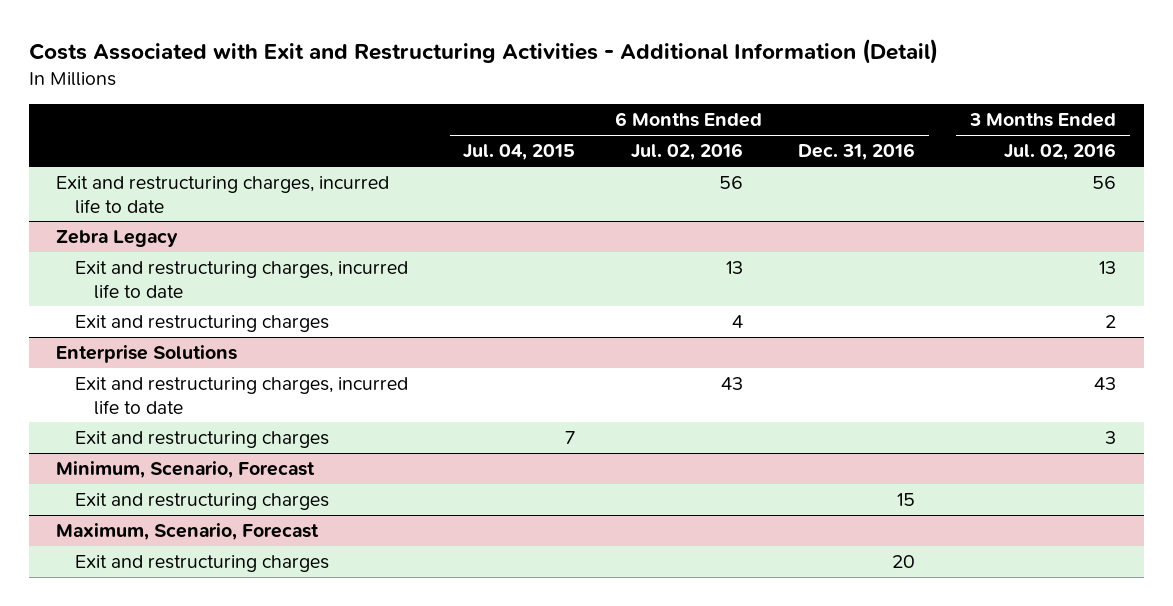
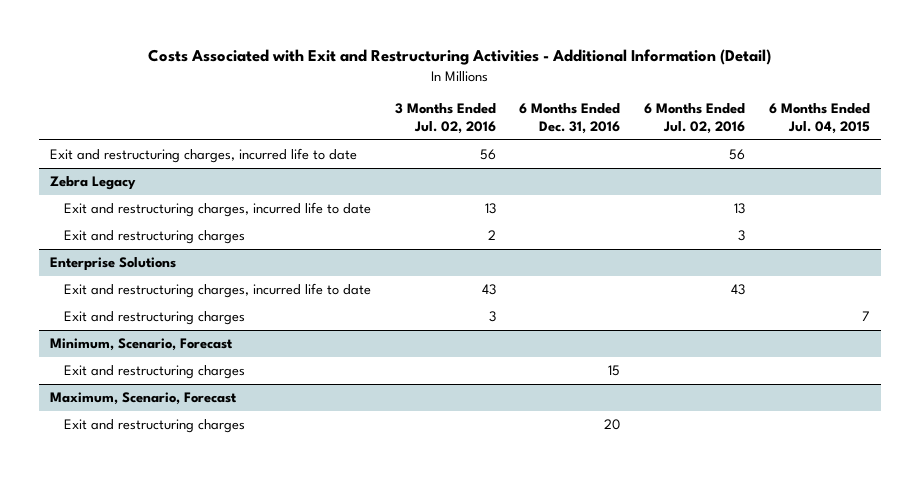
- | 6 Months Ended Jul. 04, 2015 | 6 Months Ended Jul. 02, 2016 | 6 Months Ended Dec. 31, 2016 | 3 Months Ended Jul. 02, 2016
+ | 3 Months Ended Jul. 02, 2016 | 6 Months Ended Dec. 31, 2016 | 6 Months Ended Jul. 02, 2016 | 6 Months Ended Jul. 04, 2015
@ Zebra Legacy
- Exit and restructuring charges | | 4 | | 2
+ Exit and restructuring charges | 2 | | 3 |

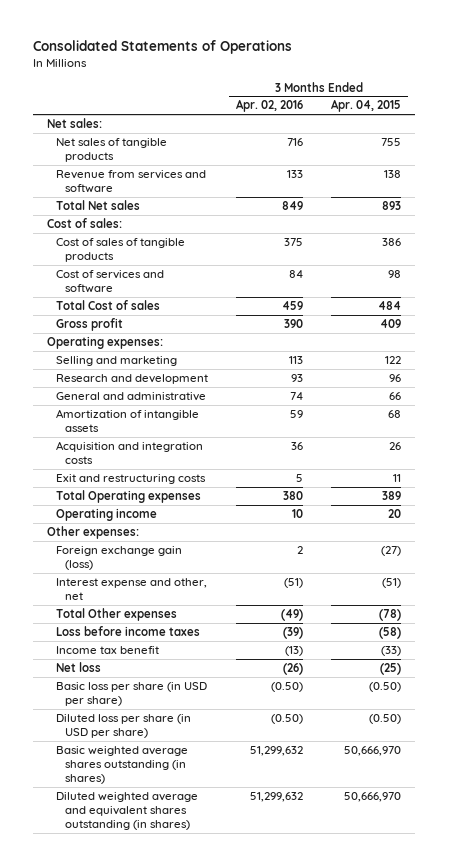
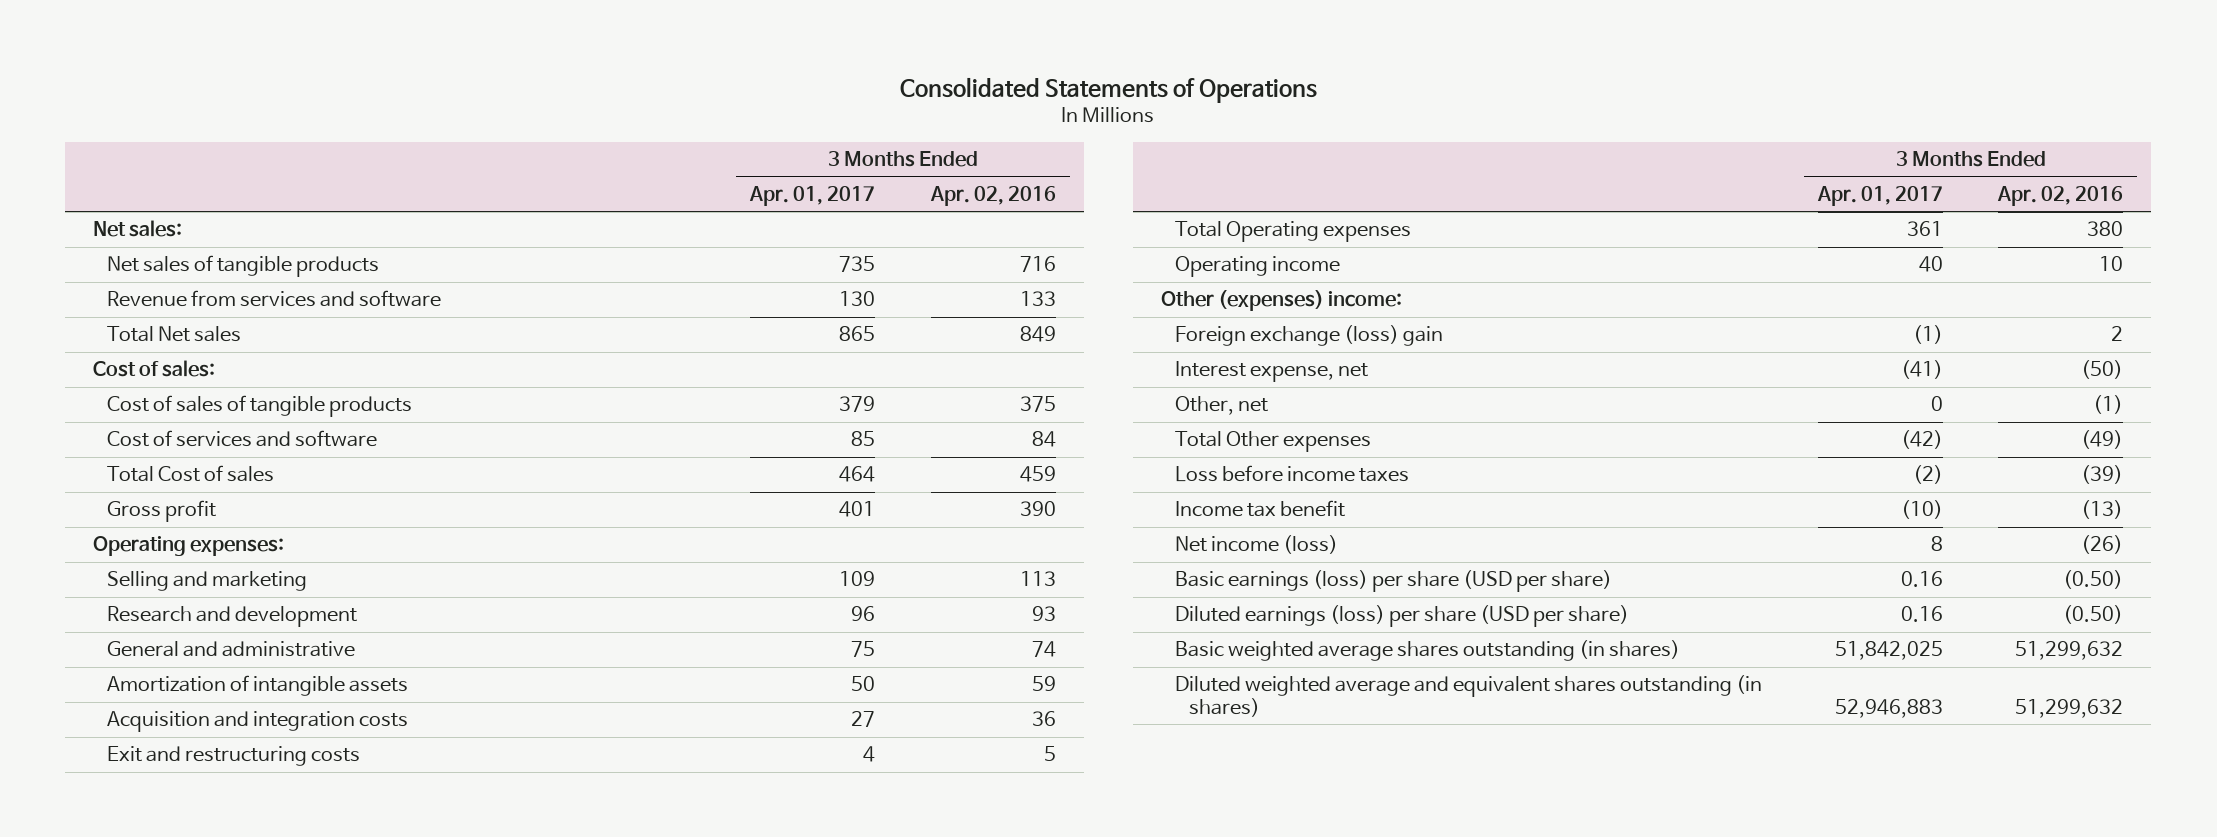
- | 3 Months Ended Apr. 02, 2016 | 3 Months Ended Apr. 04, 2015
+ | 3 Months Ended Apr. 01, 2017 | 3 Months Ended Apr. 02, 2016
- Other expenses:
- Foreign exchange gain (loss) | 2 | (27)
- Interest expense and other, net | (51) | (51)
+ Other (expenses) income:
+ Foreign exchange (loss) gain | (1) | 2
+ Interest expense, net | (41) | (50)
+ Other, net | 0 | (1)
- Net loss | (26) | (25)
- Basic loss per share (in USD per share) | (0.50) | (0.50)
- Diluted loss per share (in USD per share) | (0.50) | (0.50)
+ Net income (loss) | 8 | (26)
+ Basic earnings (loss) per share (USD per share) | 0.16 | (0.50)
+ Diluted earnings (loss) per share (USD per share) | 0.16 | (0.50)

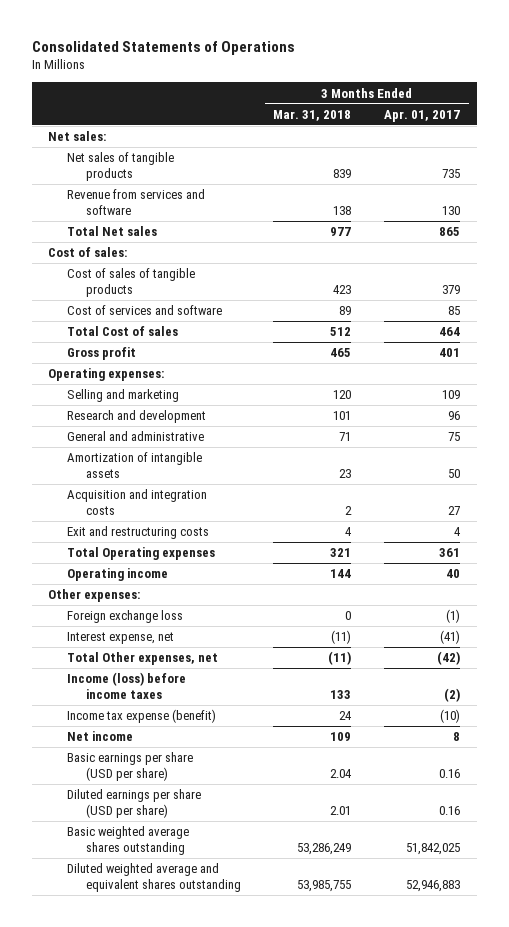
- | 3 Months Ended Apr. 01, 2017 | 3 Months Ended Apr. 02, 2016
+ | 3 Months Ended Mar. 31, 2018 | 3 Months Ended Apr. 01, 2017
- Other (expenses) income:
- Foreign exchange (loss) gain | (1) | 2
+ Other expenses:
+ Foreign exchange loss | 0 | (1)
- Other, net | 0 | (1)
- Total Other expenses | (42) | (49)
- Loss before income taxes | (2) | (39)
- Income tax benefit | (10) | (13)
- Net income (loss) | 8 | (26)
- Basic earnings (loss) per share (USD per share) | 0.16 | (0.50)
- Diluted earnings (loss) per share (USD per share) | 0.16 | (0.50)
- Basic weighted average shares outstanding (in shares) | 51,842,025 | 51,299,632
- Diluted weighted average and equivalent shares outstanding (in shares) | 52,946,883 | 51,299,632
+ Total Other expenses, net | (11) | (42)
+ Income (loss) before income taxes | 133 | (2)
+ Income tax expense (benefit) | 24 | (10)
+ Net income | 109 | 8
+ Basic earnings per share (USD per share) | 2.04 | 0.16
+ Diluted earnings per share (USD per share) | 2.01 | 0.16
+ Basic weighted average shares outstanding | 53,286,249 | 51,842,025
+ Diluted weighted average and equivalent shares outstanding | 53,985,755 | 52,946,883

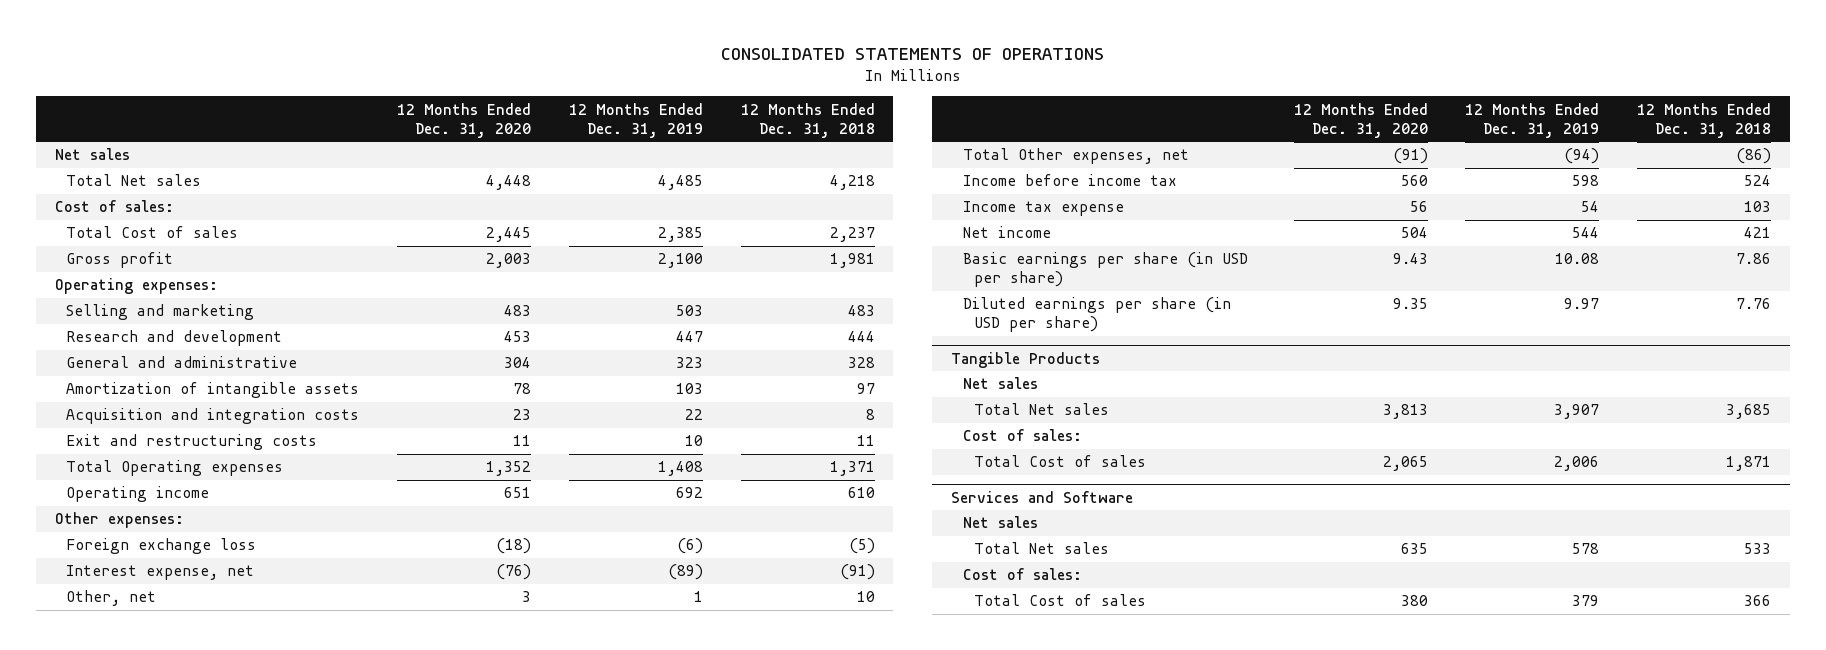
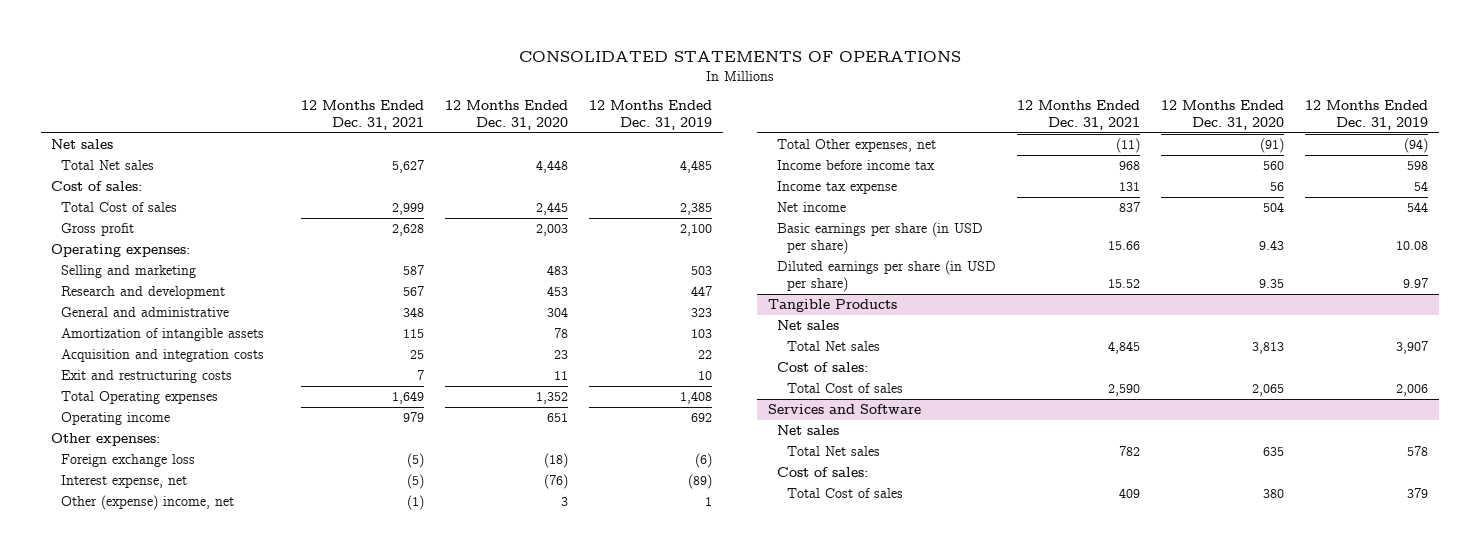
- | 12 Months Ended Dec. 31, 2020 | 12 Months Ended Dec. 31, 2019 | 12 Months Ended Dec. 31, 2018
+ | 12 Months Ended Dec. 31, 2021 | 12 Months Ended Dec. 31, 2020 | 12 Months Ended Dec. 31, 2019
- Other, net | 3 | 1 | 10
+ Other (expense) income, net | (1) | 3 | 1

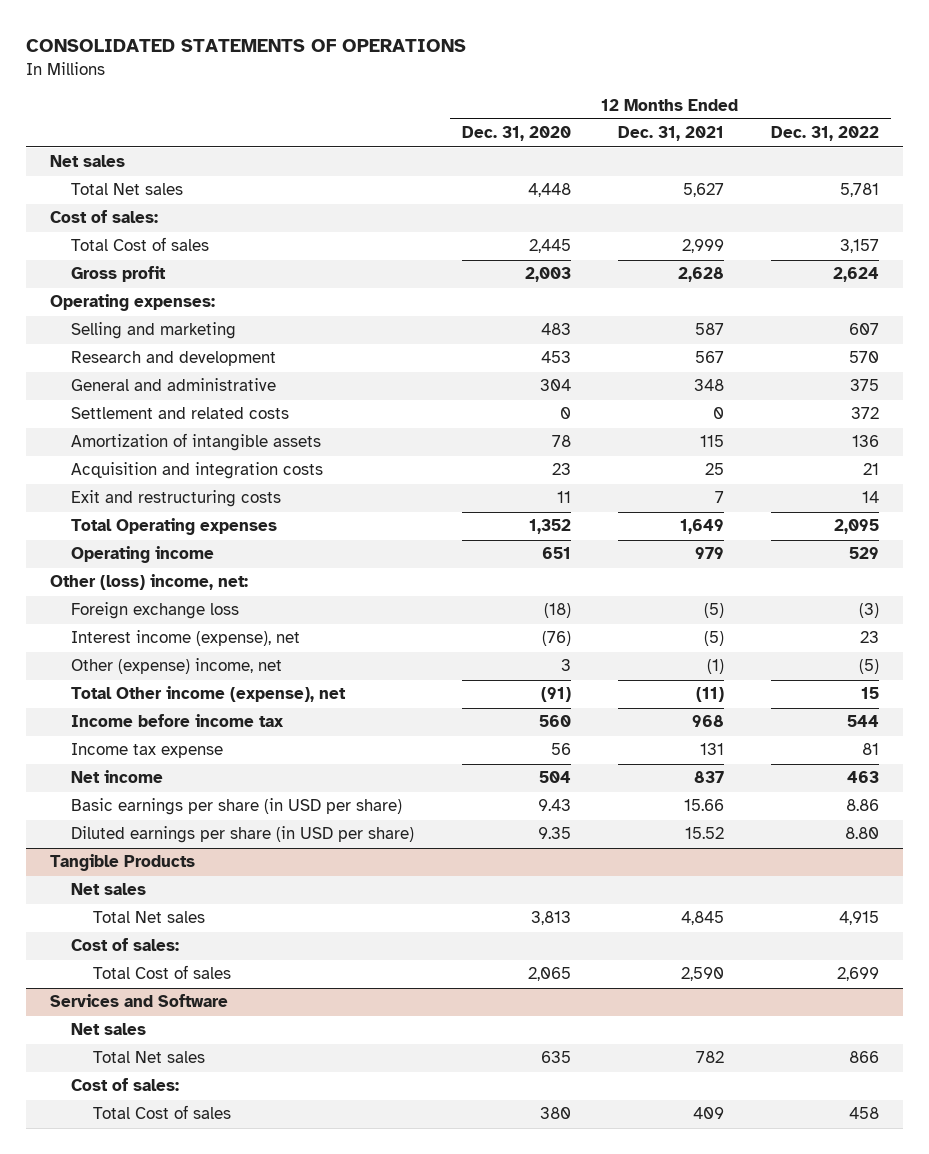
- | 12 Months Ended Dec. 31, 2021 | 12 Months Ended Dec. 31, 2020 | 12 Months Ended Dec. 31, 2019
+ | 12 Months Ended Dec. 31, 2020 | 12 Months Ended Dec. 31, 2021 | 12 Months Ended Dec. 31, 2022
+ Settlement and related costs | 0 | 0 | 372
- Other expenses:
+ Other (loss) income, net:
- Interest expense, net | (5) | (76) | (89)
+ Interest income (expense), net | (76) | (5) | 23
- Total Other expenses, net | (11) | (91) | (94)
+ Total Other income (expense), net | (91) | (11) | 15

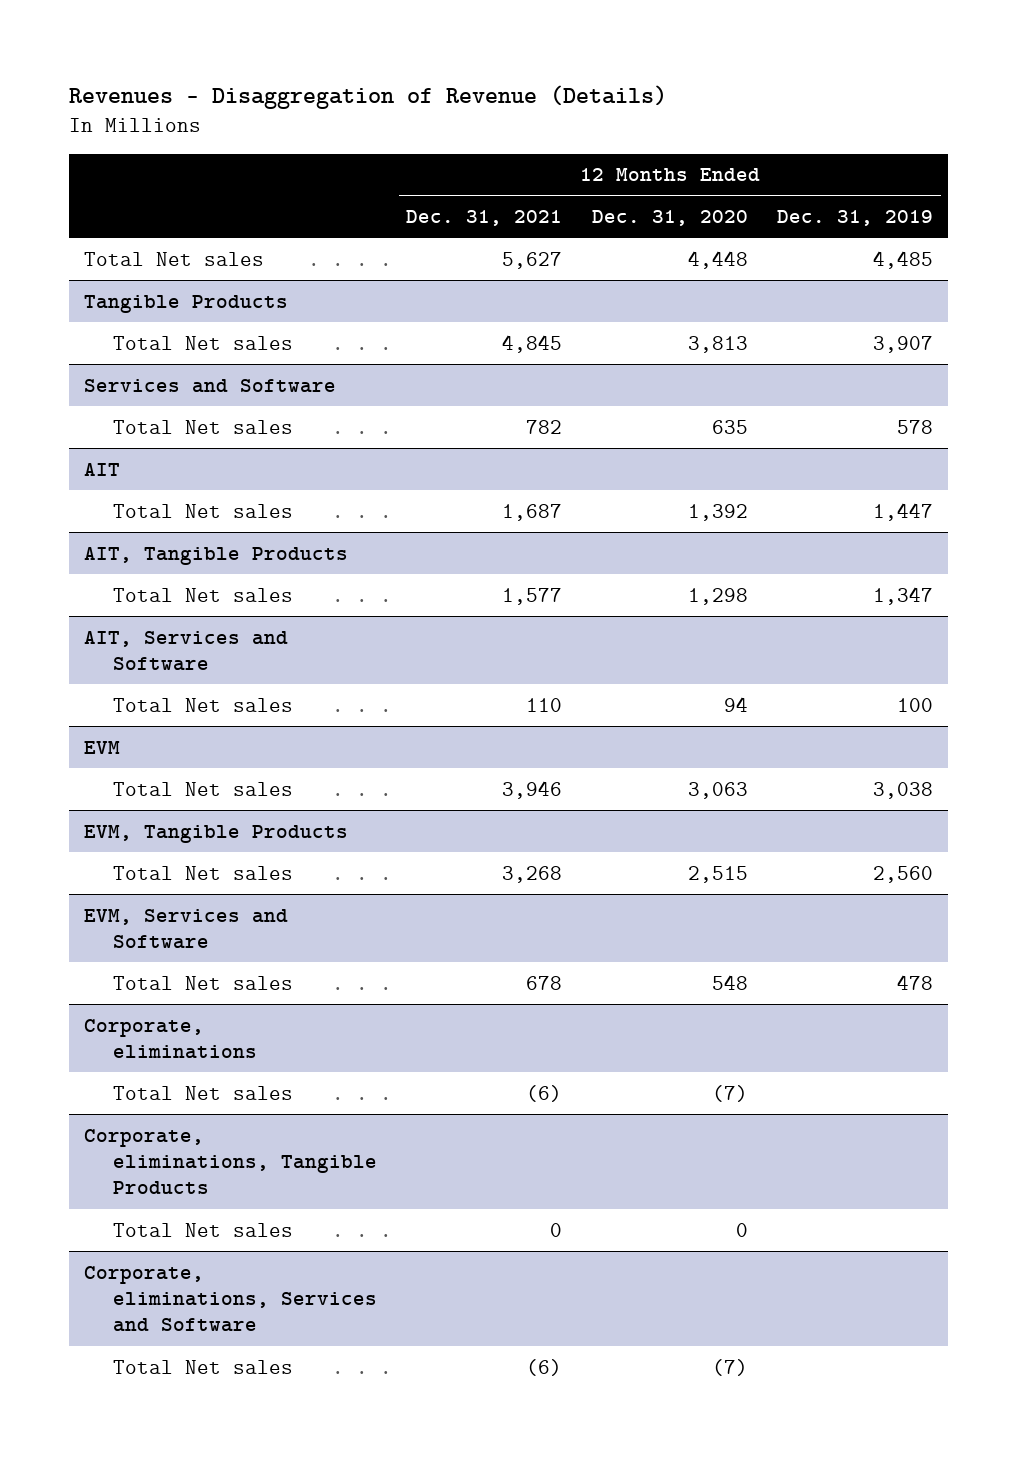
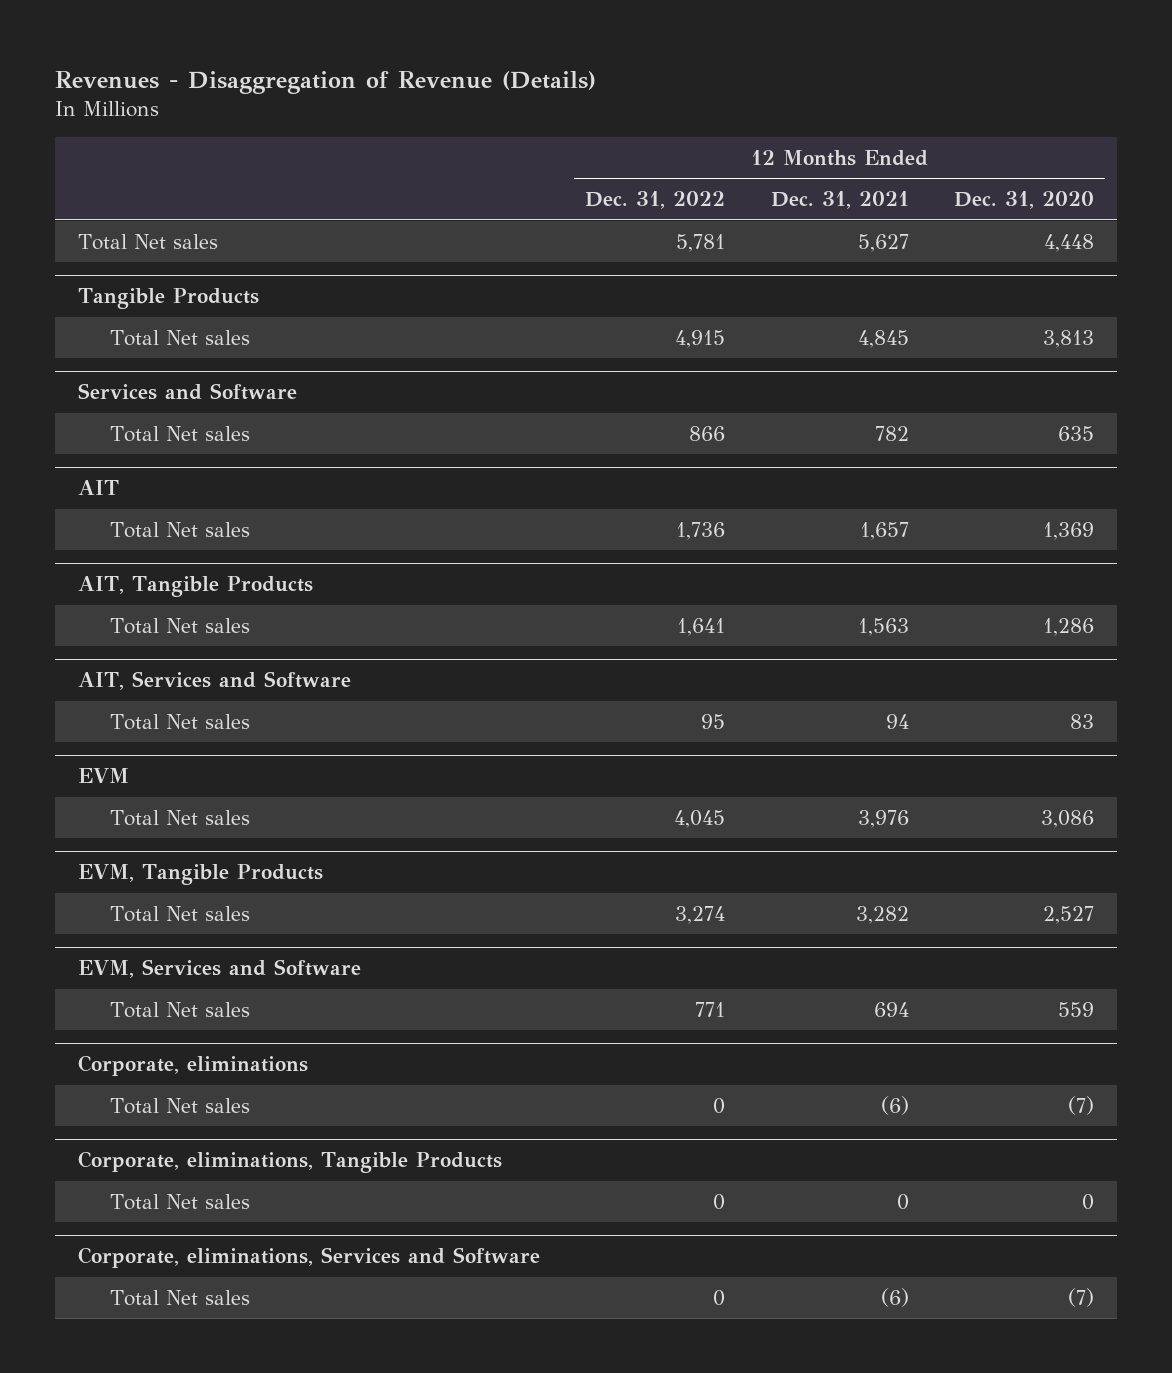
- | 12 Months Ended Dec. 31, 2021 | 12 Months Ended Dec. 31, 2020 | 12 Months Ended Dec. 31, 2019
+ | 12 Months Ended Dec. 31, 2022 | 12 Months Ended Dec. 31, 2021 | 12 Months Ended Dec. 31, 2020
@ AIT
- Total Net sales | 1,687 | 1,392 | 1,447
+ Total Net sales | 1,736 | 1,657 | 1,369
@ AIT, Tangible Products
- Total Net sales | 1,577 | 1,298 | 1,347
+ Total Net sales | 1,641 | 1,563 | 1,286
@ AIT, Services and Software
- Total Net sales | 110 | 94 | 100
+ Total Net sales | 95 | 94 | 83
@ EVM
- Total Net sales | 3,946 | 3,063 | 3,038
+ Total Net sales | 4,045 | 3,976 | 3,086
@ EVM, Tangible Products
- Total Net sales | 3,268 | 2,515 | 2,560
+ Total Net sales | 3,274 | 3,282 | 2,527
@ EVM, Services and Software
- Total Net sales | 678 | 548 | 478
+ Total Net sales | 771 | 694 | 559

